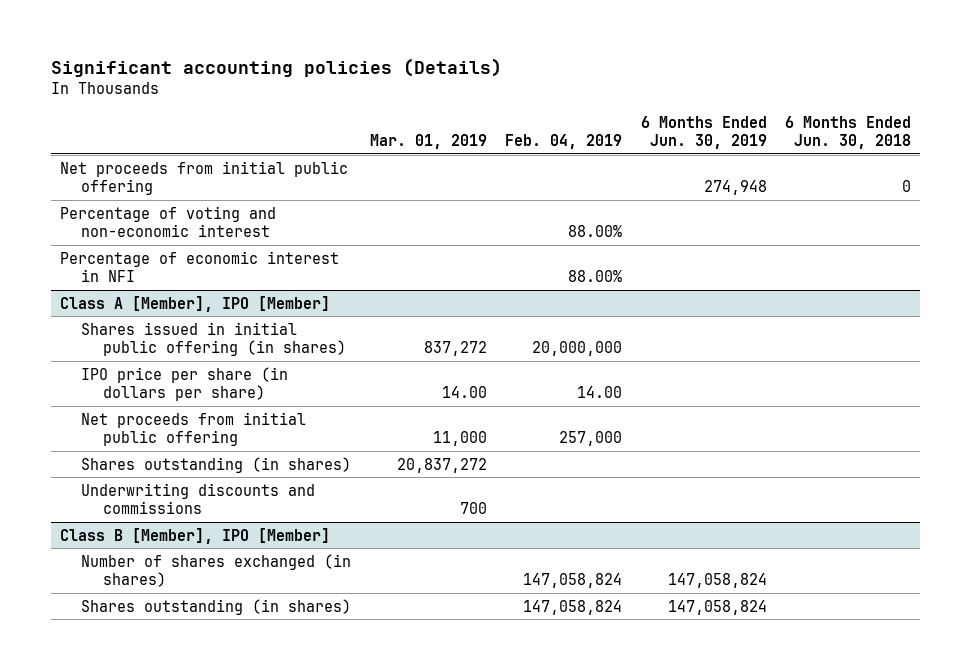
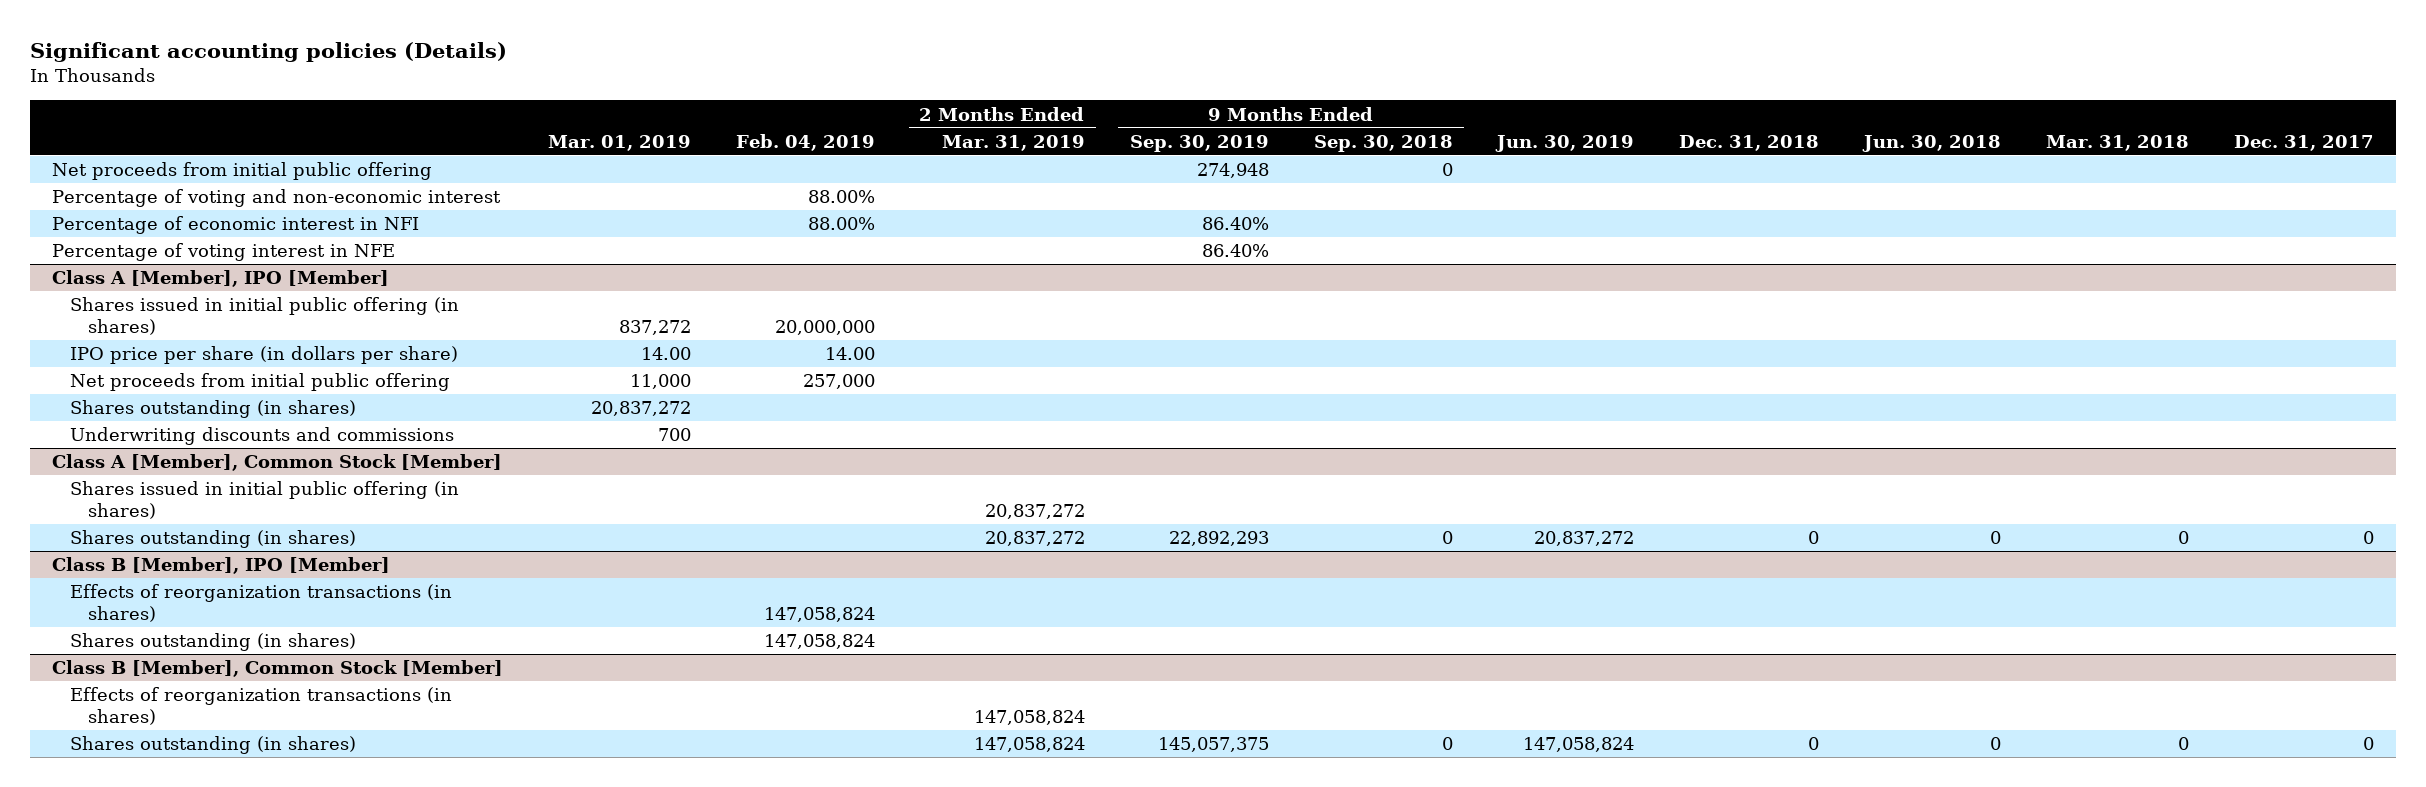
- | Mar. 01, 2019 | Feb. 04, 2019 | 6 Months Ended Jun. 30, 2019 | 6 Months Ended Jun. 30, 2018
+ | Mar. 01, 2019 | Feb. 04, 2019 | 2 Months Ended Mar. 31, 2019 | 9 Months Ended Sep. 30, 2019 | 9 Months Ended Sep. 30, 2018 | Jun. 30, 2019 | Dec. 31, 2018 | Jun. 30, 2018 | Mar. 31, 2018 | Dec. 31, 2017
+ Percentage of voting interest in NFE | | | | 86.40% | | | | | |
+ Class A [Member], Common Stock [Member]
+ Shares issued in initial public offering (in shares) | | | 20,837,272 | | | | | | |
+ Shares outstanding (in shares) | | | 20,837,272 | 22,892,293 | 0 | 20,837,272 | 0 | 0 | 0 | 0
@ Class B [Member], IPO [Member]
- Number of shares exchanged (in shares) | | 147,058,824 | 147,058,824 |
+ Effects of reorganization transactions (in shares) | | 147,058,824 | | | | | | | |
+ Class B [Member], Common Stock [Member]
+ Effects of reorganization transactions (in shares) | | | 147,058,824 | | | | | | |
+ Shares outstanding (in shares) | | | 147,058,824 | 145,057,375 | 0 | 147,058,824 | 0 | 0 | 0 | 0

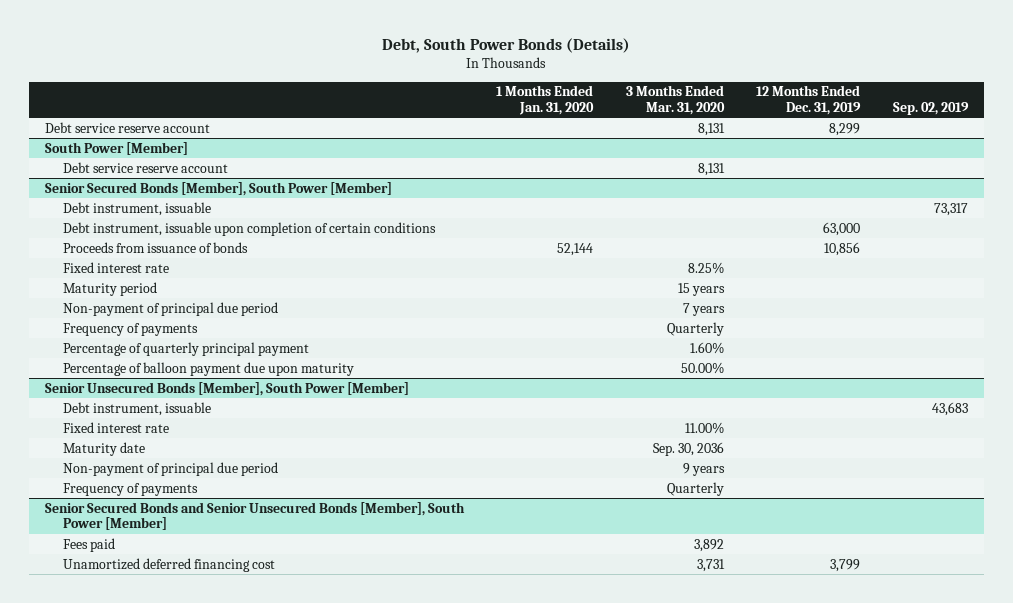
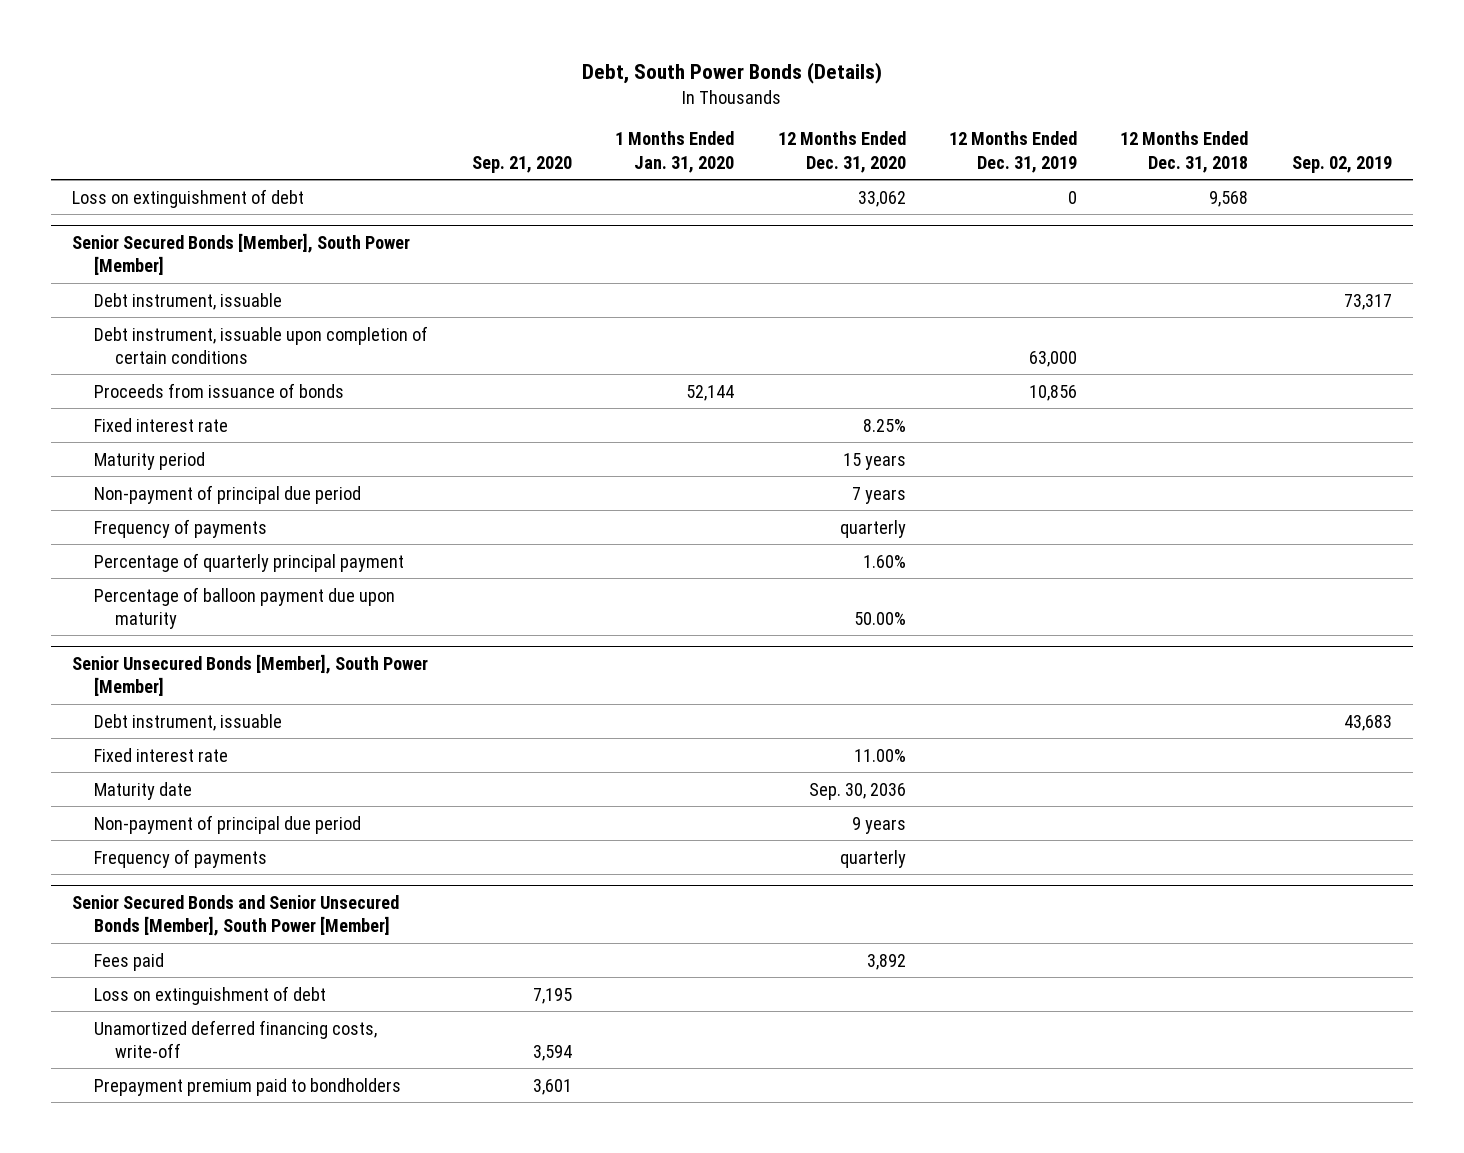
- | 1 Months Ended Jan. 31, 2020 | 3 Months Ended Mar. 31, 2020 | 12 Months Ended Dec. 31, 2019 | Sep. 02, 2019
+ | Sep. 21, 2020 | 1 Months Ended Jan. 31, 2020 | 12 Months Ended Dec. 31, 2020 | 12 Months Ended Dec. 31, 2019 | 12 Months Ended Dec. 31, 2018 | Sep. 02, 2019
- Debt service reserve account | | 8,131 | 8,299 |
- South Power [Member]
- Debt service reserve account | | 8,131 | |
+ Loss on extinguishment of debt | | | 33,062 | 0 | 9,568 |
@ Senior Secured Bonds and Senior Unsecured Bonds [Member], South Power [Member]
- Unamortized deferred financing cost | | 3,731 | 3,799 |
+ Loss on extinguishment of debt | 7,195 | | | | |
+ Unamortized deferred financing costs, write-off | 3,594 | | | | |
+ Prepayment premium paid to bondholders | 3,601 | | | | |

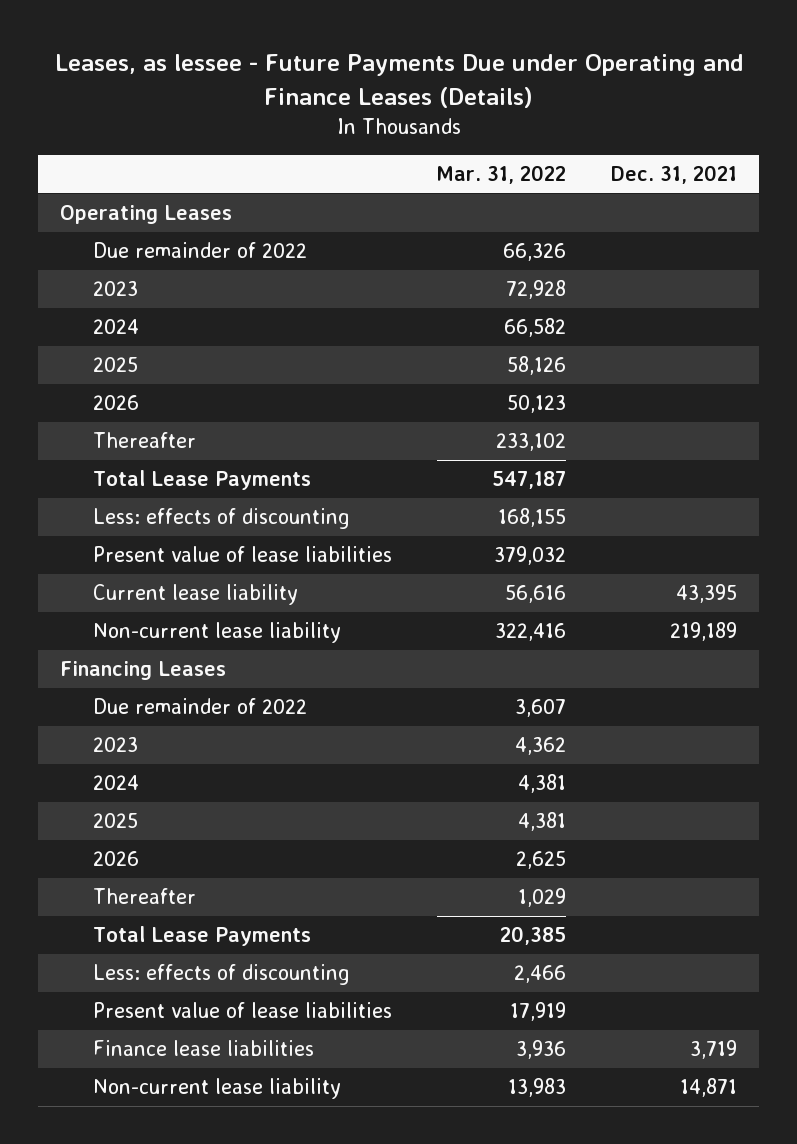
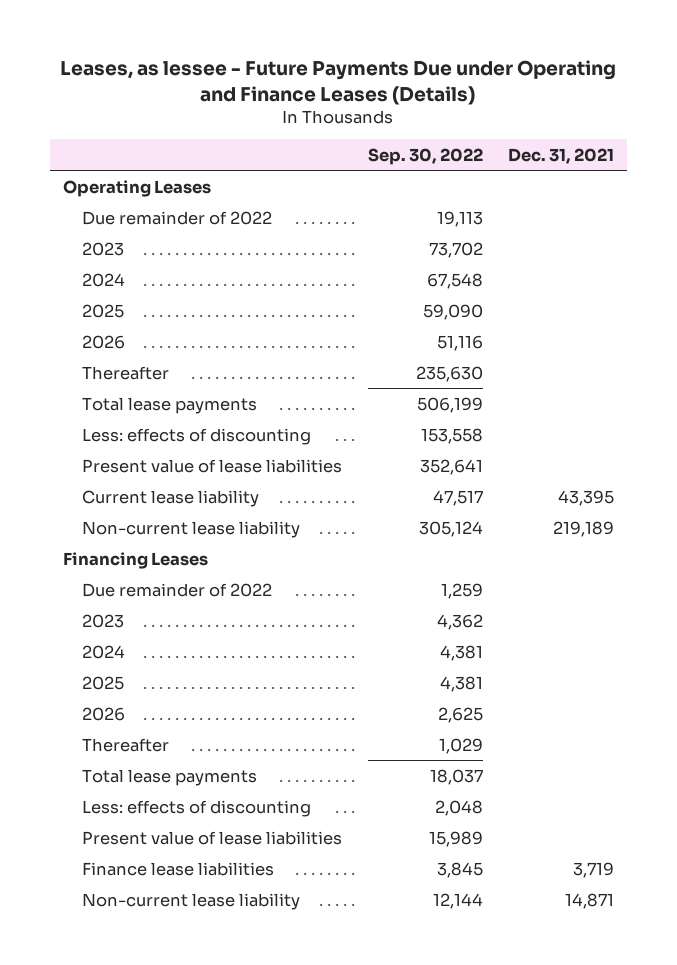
- | Mar. 31, 2022 | Dec. 31, 2021
+ | Sep. 30, 2022 | Dec. 31, 2021
- Total Lease Payments | 547,187 |
+ Total lease payments | 506,199 |
- Total Lease Payments | 20,385 |
+ Total lease payments | 18,037 |

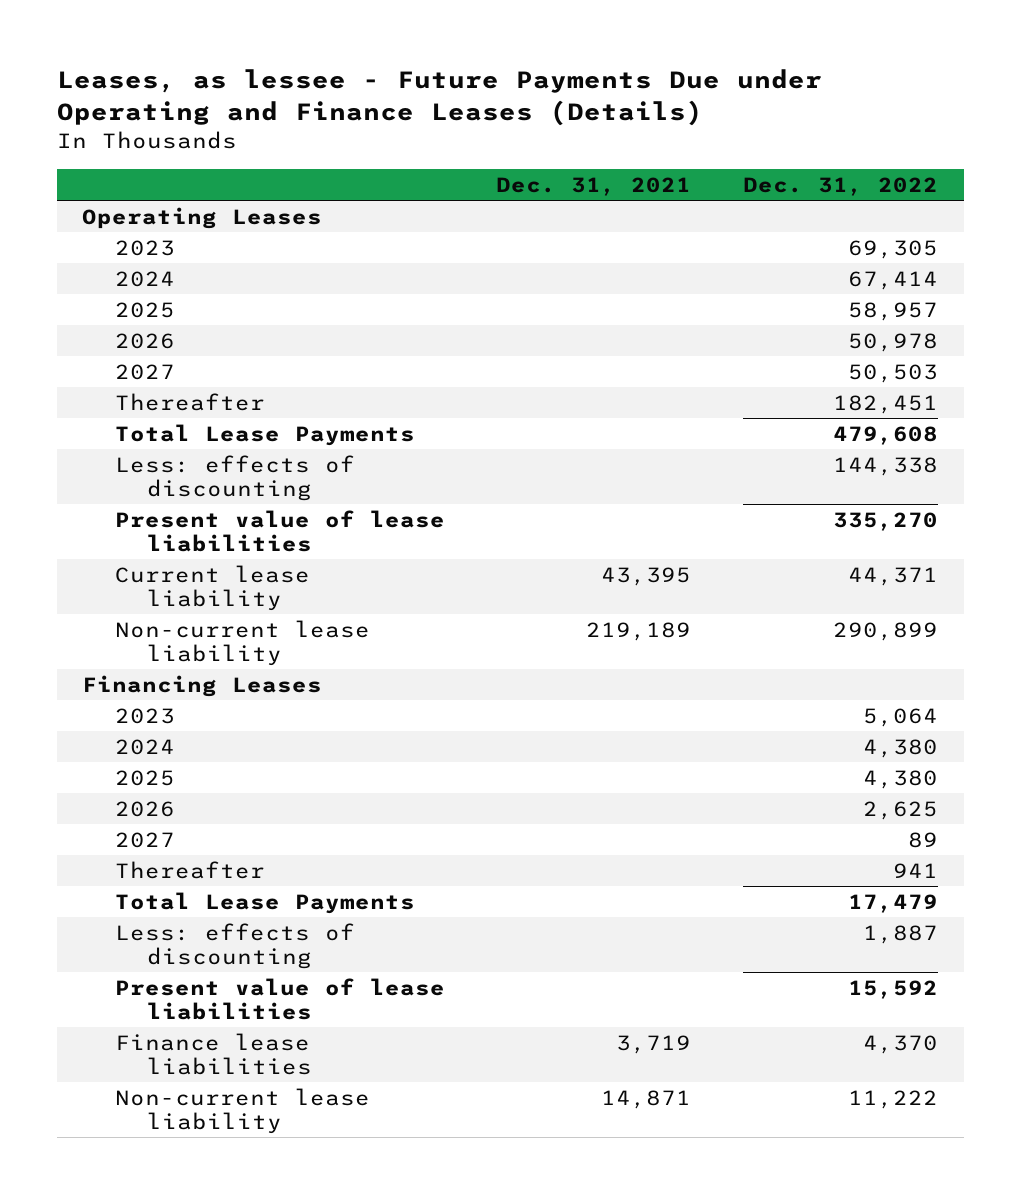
- | Sep. 30, 2022 | Dec. 31, 2021
+ | Dec. 31, 2021 | Dec. 31, 2022
- Due remainder of 2022 | 19,113 |
+ 2027 | | 50,503
- Total lease payments | 506,199 |
+ Total Lease Payments | | 479,608
- Due remainder of 2022 | 1,259 |
+ 2027 | | 89
- Total lease payments | 18,037 |
+ Total Lease Payments | | 17,479

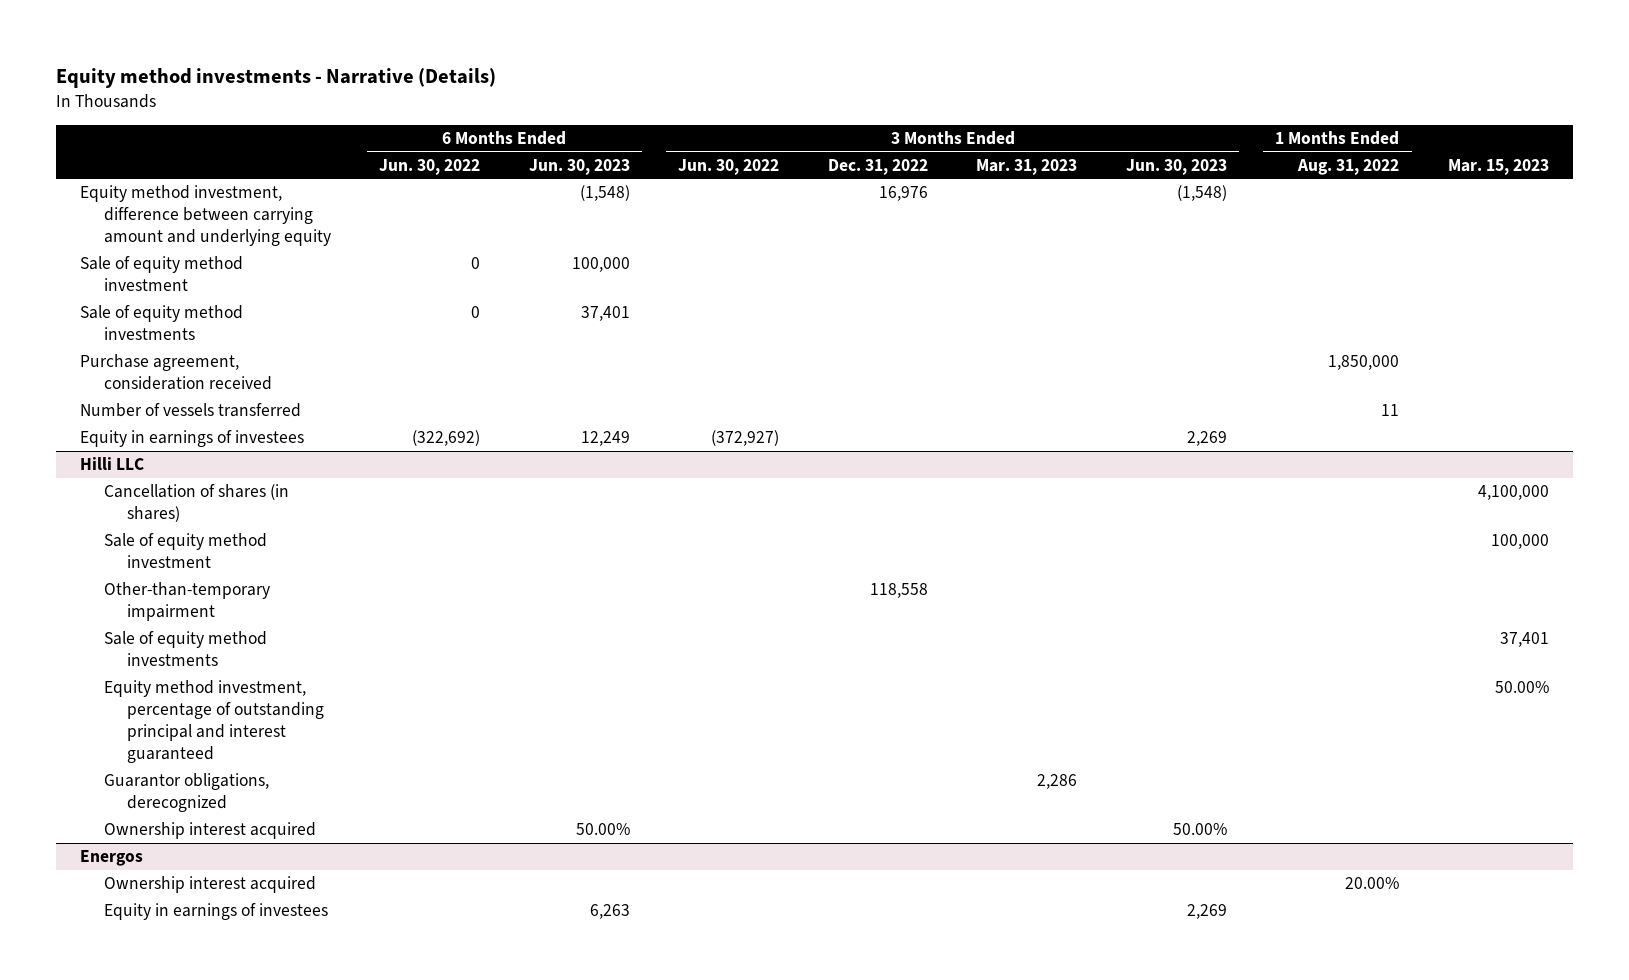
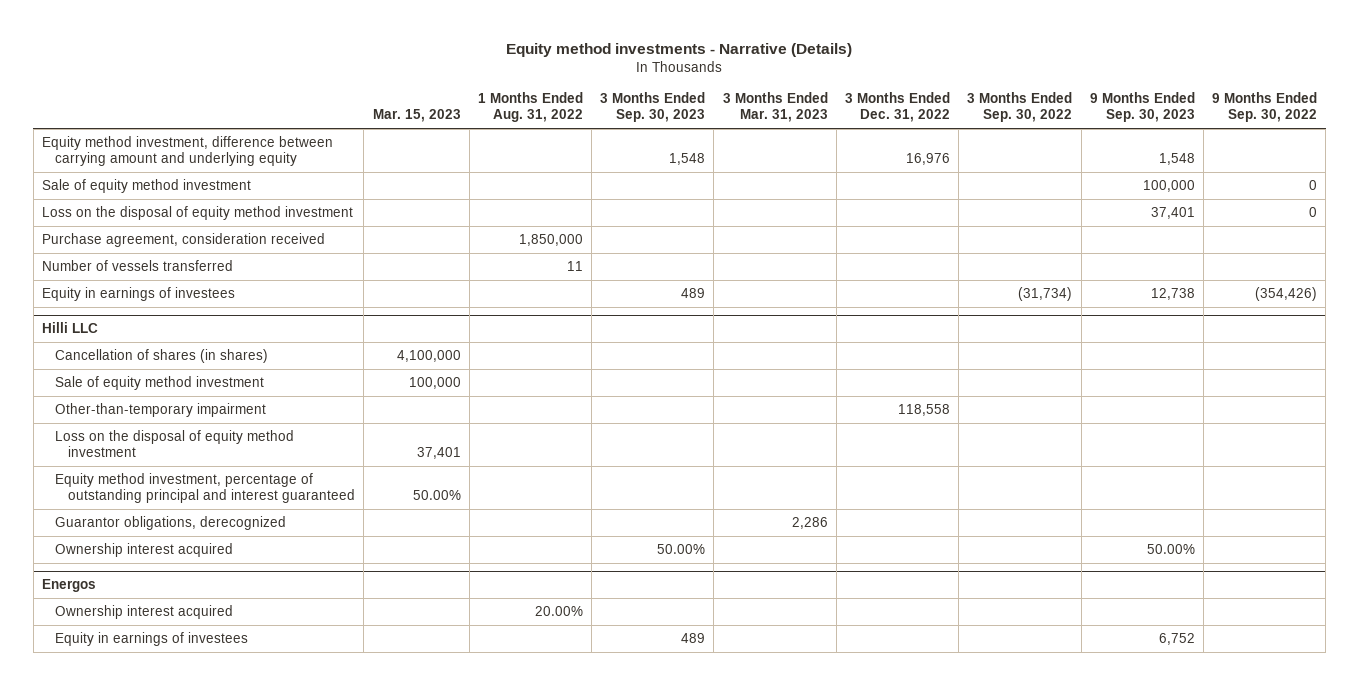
- | 6 Months Ended Jun. 30, 2022 | 6 Months Ended Jun. 30, 2023 | 3 Months Ended Jun. 30, 2022 | 3 Months Ended Dec. 31, 2022 | 3 Months Ended Mar. 31, 2023 | 3 Months Ended Jun. 30, 2023 | 1 Months Ended Aug. 31, 2022 | Mar. 15, 2023
+ | Mar. 15, 2023 | 1 Months Ended Aug. 31, 2022 | 3 Months Ended Sep. 30, 2023 | 3 Months Ended Mar. 31, 2023 | 3 Months Ended Dec. 31, 2022 | 3 Months Ended Sep. 30, 2022 | 9 Months Ended Sep. 30, 2023 | 9 Months Ended Sep. 30, 2022
- Sale of equity method investments | 0 | 37,401 | | | | | |
+ Loss on the disposal of equity method investment | | | | | | | 37,401 | 0
@ Hilli LLC
- Sale of equity method investments | | | | | | | | 37,401
+ Loss on the disposal of equity method investment | 37,401 | | | | | | |

